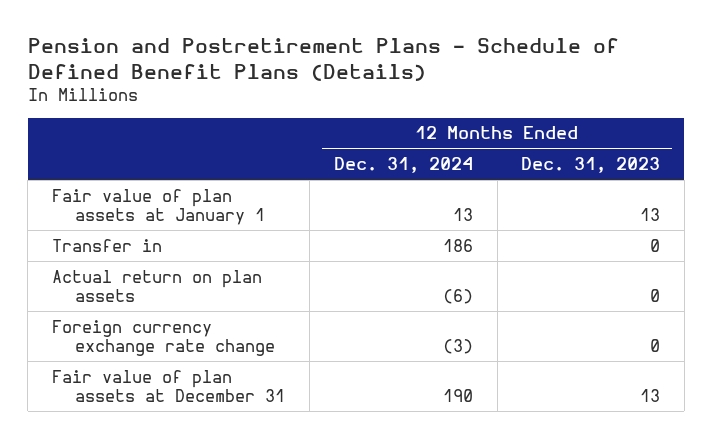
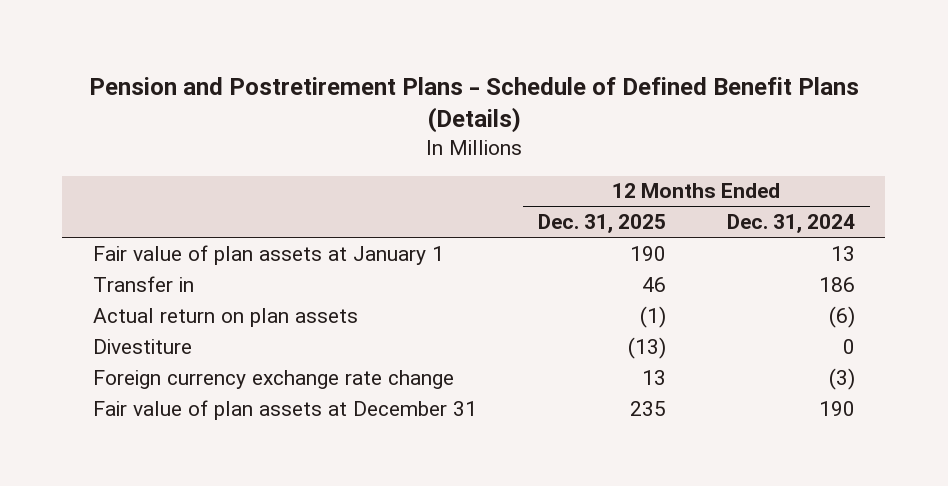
- | 12 Months Ended Dec. 31, 2024 | 12 Months Ended Dec. 31, 2023
+ | 12 Months Ended Dec. 31, 2025 | 12 Months Ended Dec. 31, 2024
+ Divestiture | (13) | 0

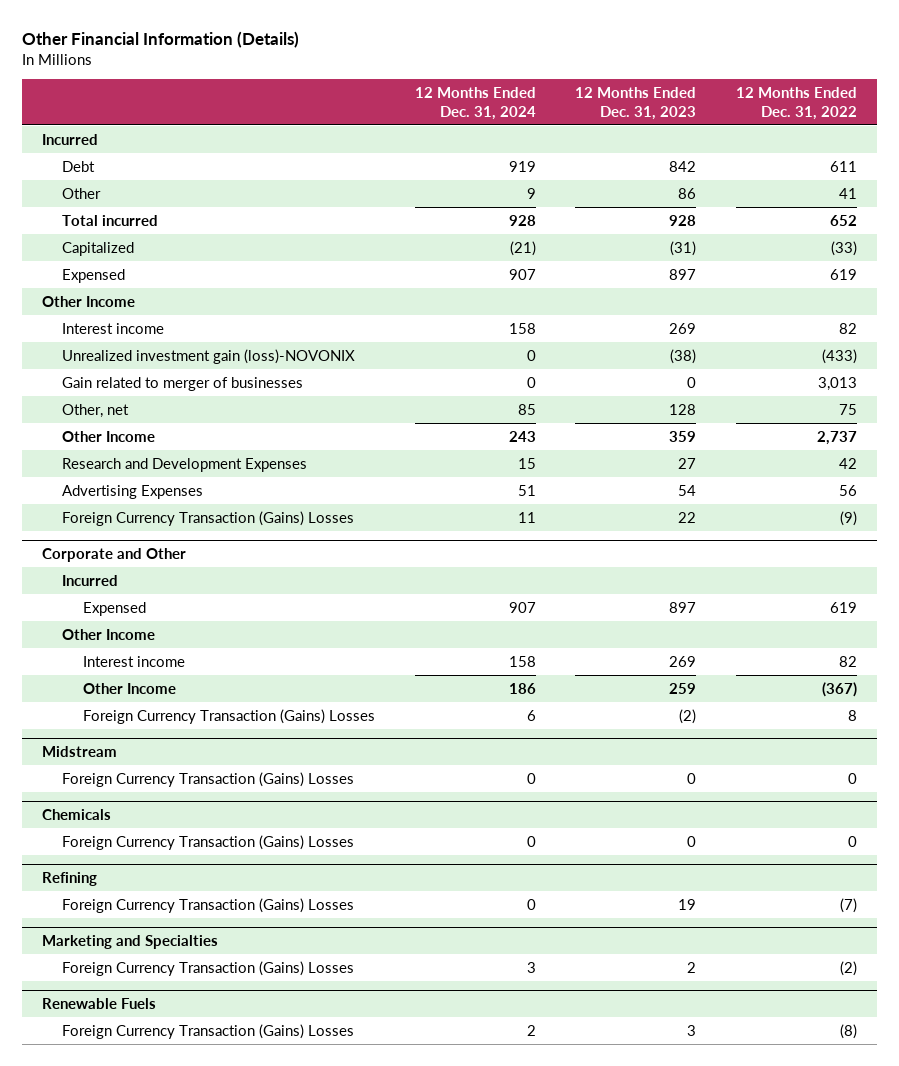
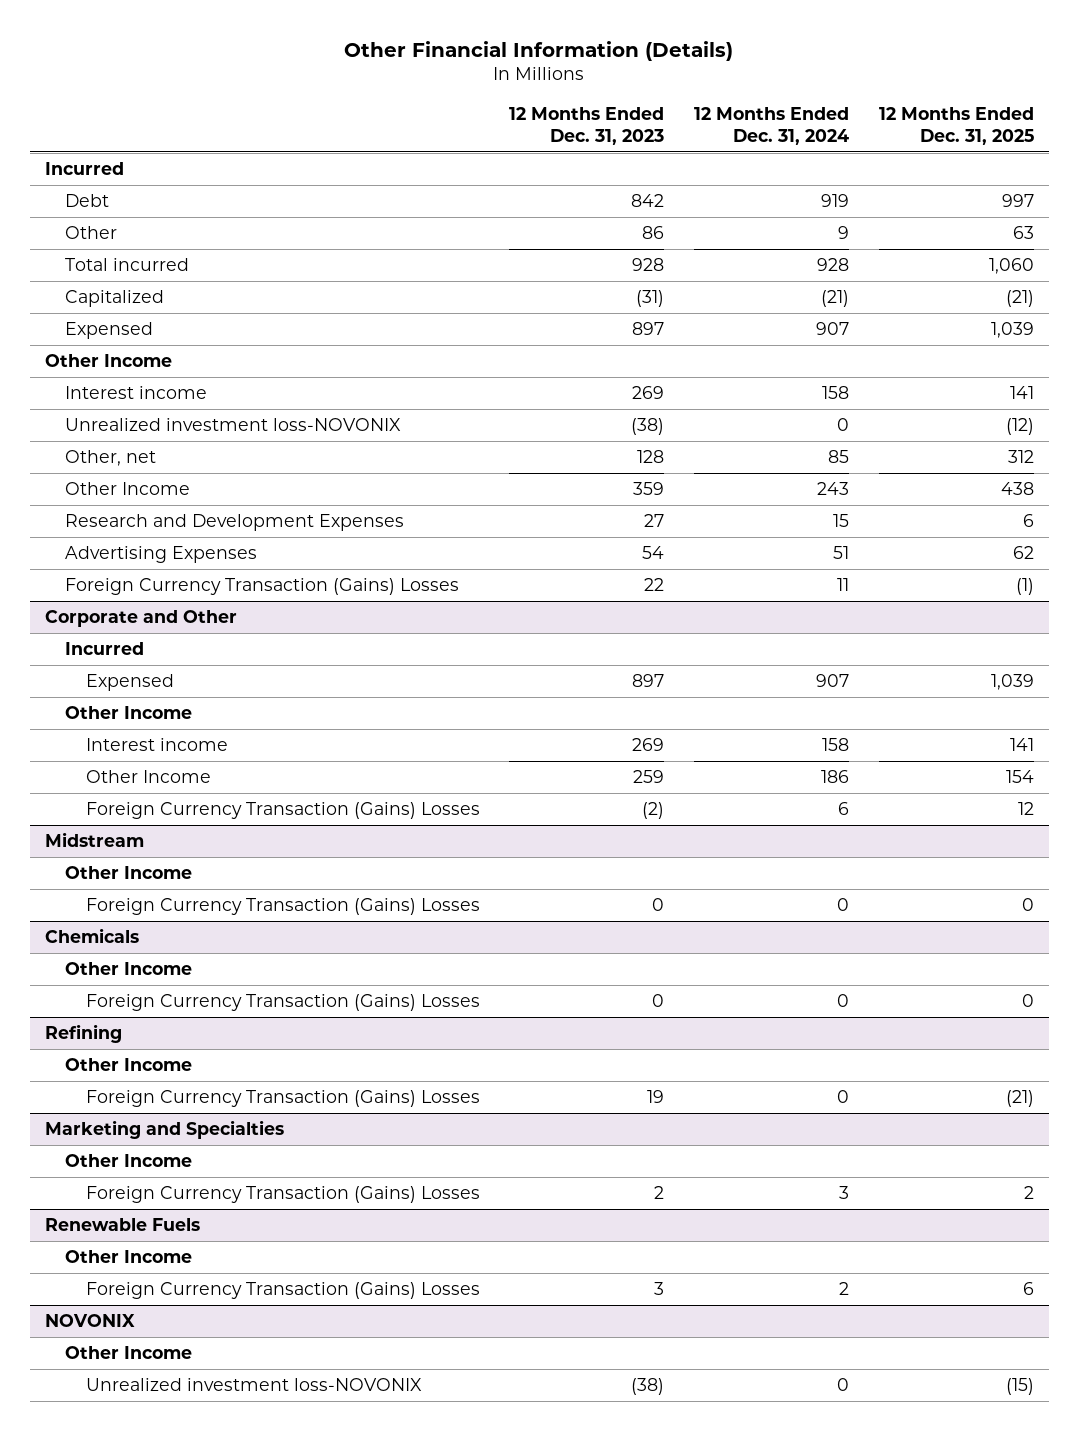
- | 12 Months Ended Dec. 31, 2024 | 12 Months Ended Dec. 31, 2023 | 12 Months Ended Dec. 31, 2022
+ | 12 Months Ended Dec. 31, 2023 | 12 Months Ended Dec. 31, 2024 | 12 Months Ended Dec. 31, 2025
- Unrealized investment gain (loss)-NOVONIX | 0 | (38) | (433)
- Gain related to merger of businesses | 0 | 0 | 3,013
+ Unrealized investment loss-NOVONIX | (38) | 0 | (12)
@ Midstream
+ Other Income
@ Chemicals
+ Other Income
@ Refining
+ Other Income
@ Marketing and Specialties
+ Other Income
@ Renewable Fuels
+ Other Income
+ NOVONIX
+ Other Income
+ Unrealized investment loss-NOVONIX | (38) | 0 | (15)

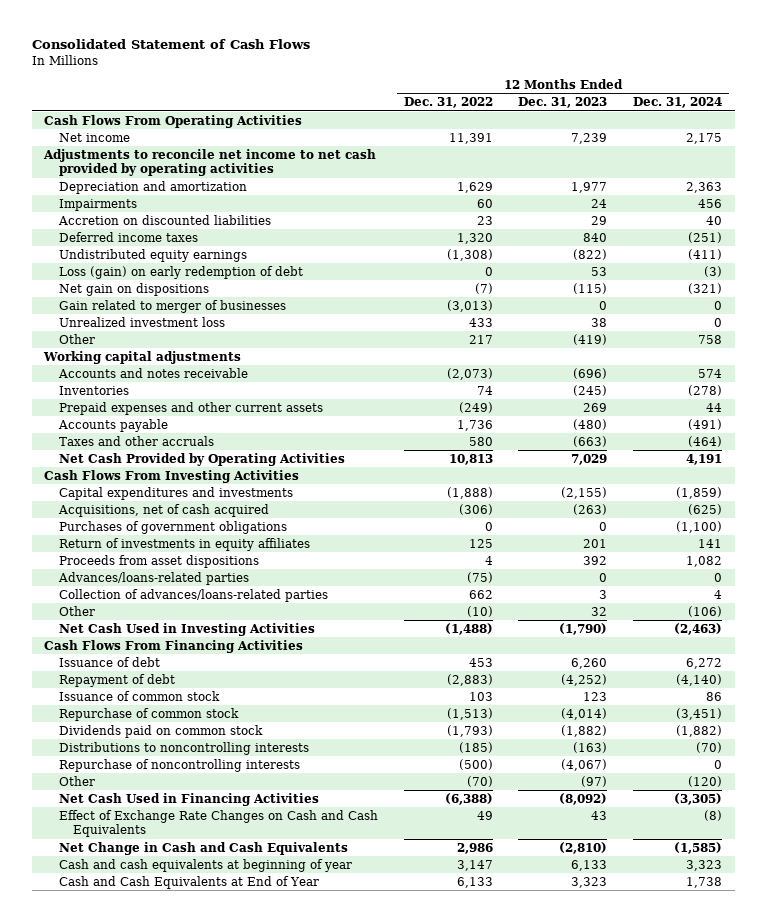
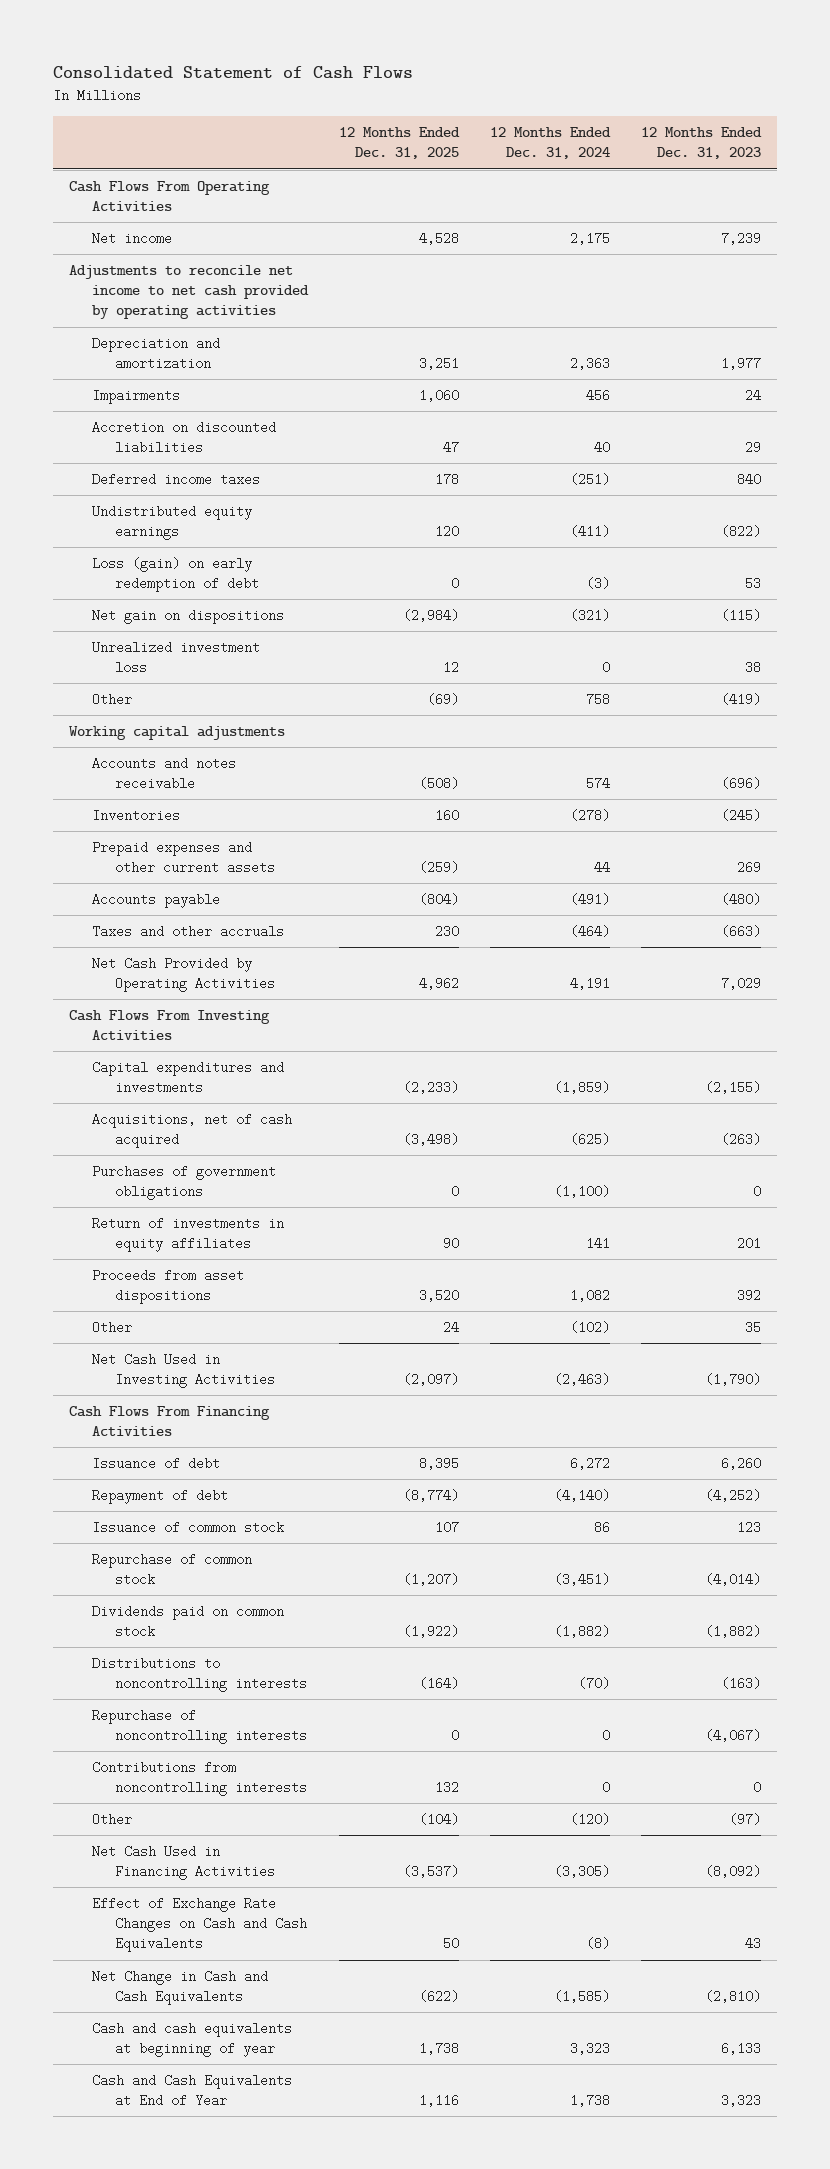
- | 12 Months Ended Dec. 31, 2022 | 12 Months Ended Dec. 31, 2023 | 12 Months Ended Dec. 31, 2024
+ | 12 Months Ended Dec. 31, 2025 | 12 Months Ended Dec. 31, 2024 | 12 Months Ended Dec. 31, 2023
- Gain related to merger of businesses | (3,013) | 0 | 0
- Advances/loans-related parties | (75) | 0 | 0
- Collection of advances/loans-related parties | 662 | 3 | 4
- Other | (10) | 32 | (106)
+ Other | 24 | (102) | 35
+ Contributions from noncontrolling interests | 132 | 0 | 0

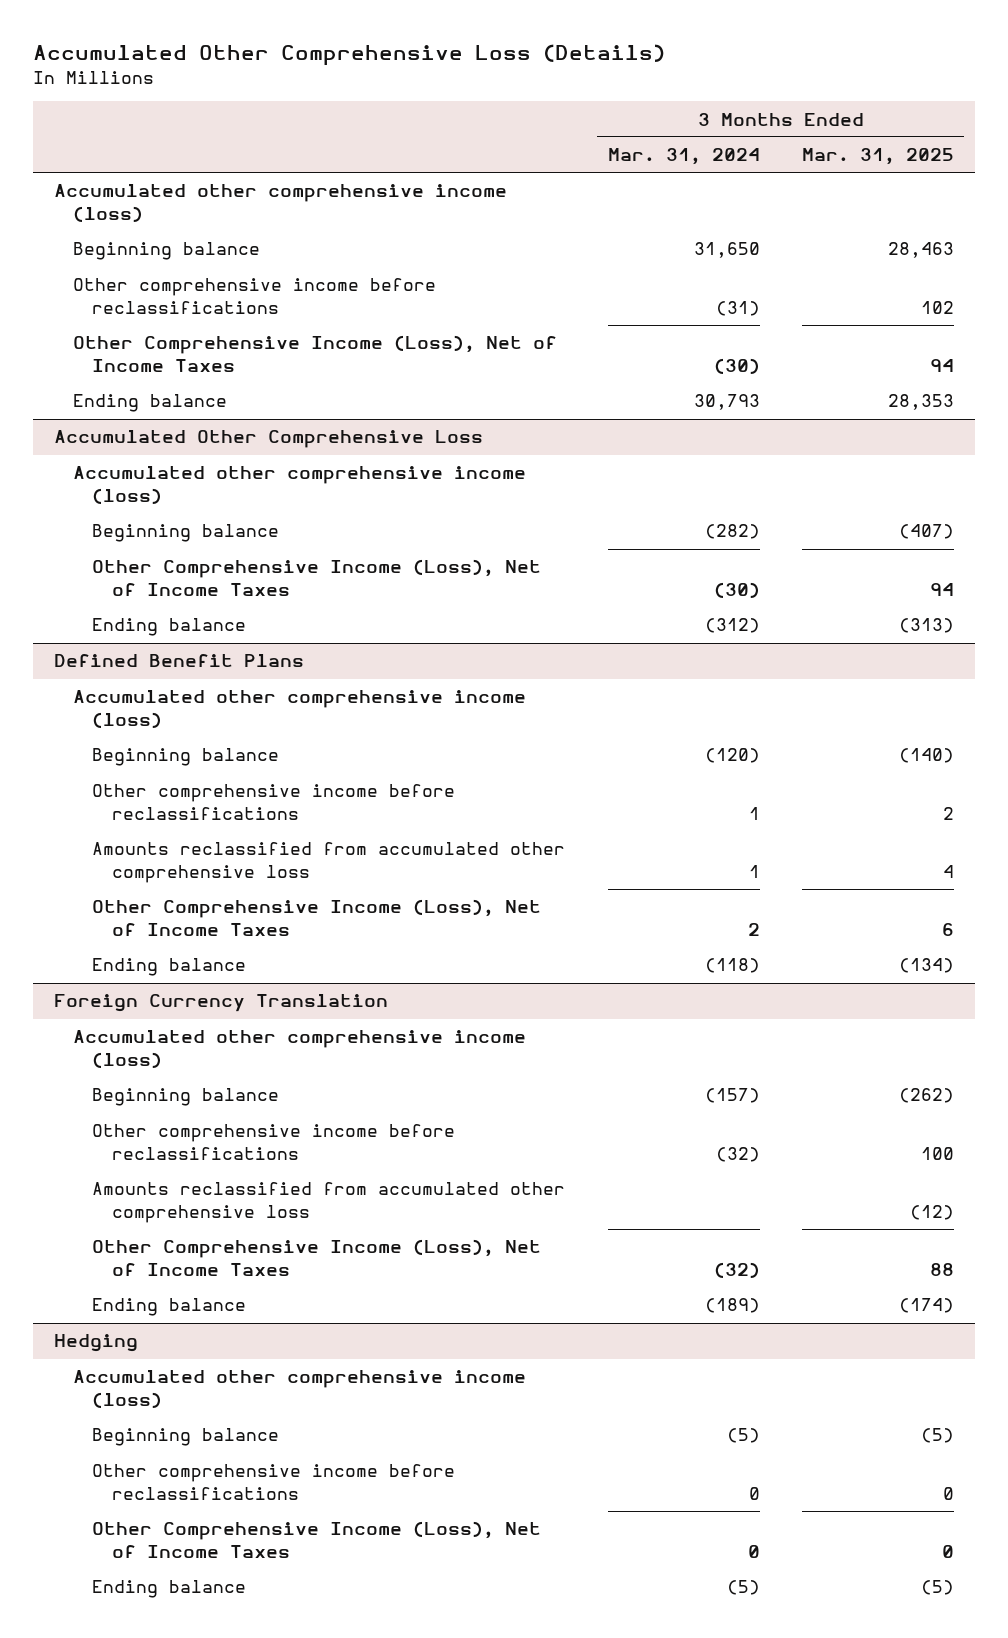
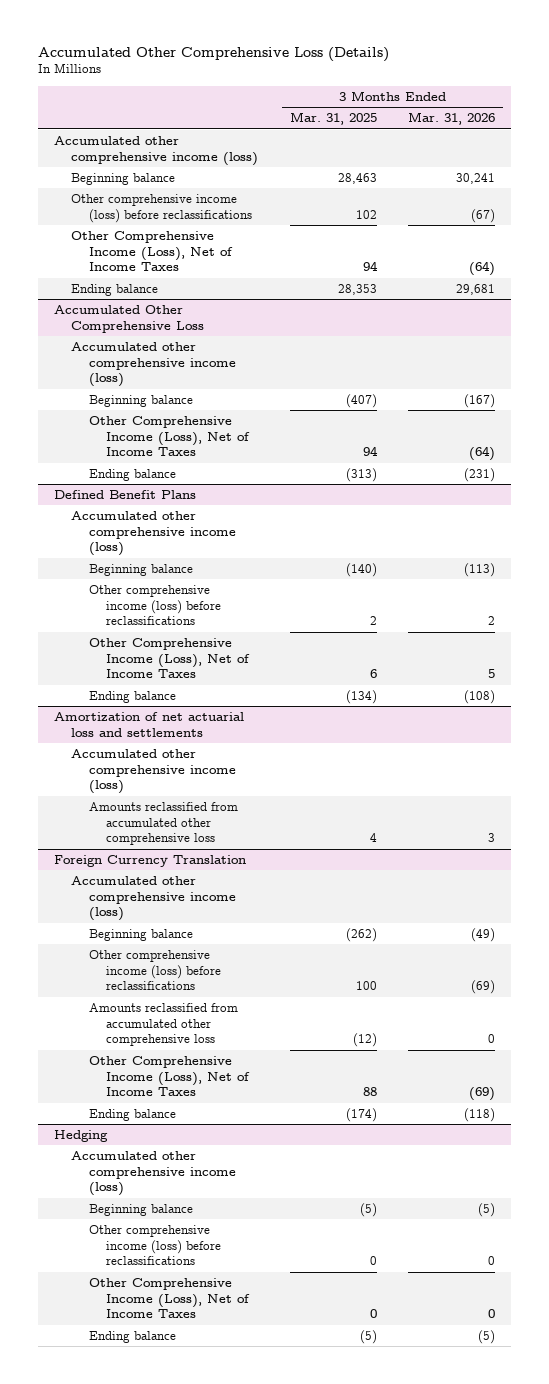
- | 3 Months Ended Mar. 31, 2024 | 3 Months Ended Mar. 31, 2025
+ | 3 Months Ended Mar. 31, 2025 | 3 Months Ended Mar. 31, 2026
- Other comprehensive income before reclassifications | (31) | 102
+ Other comprehensive income (loss) before reclassifications | 102 | (67)
@ Defined Benefit Plans
- Other comprehensive income before reclassifications | 1 | 2
- Amounts reclassified from accumulated other comprehensive loss | 1 | 4
+ Other comprehensive income (loss) before reclassifications | 2 | 2
+ Amortization of net actuarial loss and settlements
+ Accumulated other comprehensive income (loss)
+ Amounts reclassified from accumulated other comprehensive loss | 4 | 3
@ Foreign Currency Translation
- Other comprehensive income before reclassifications | (32) | 100
+ Other comprehensive income (loss) before reclassifications | 100 | (69)
@ Hedging
- Other comprehensive income before reclassifications | 0 | 0
+ Other comprehensive income (loss) before reclassifications | 0 | 0

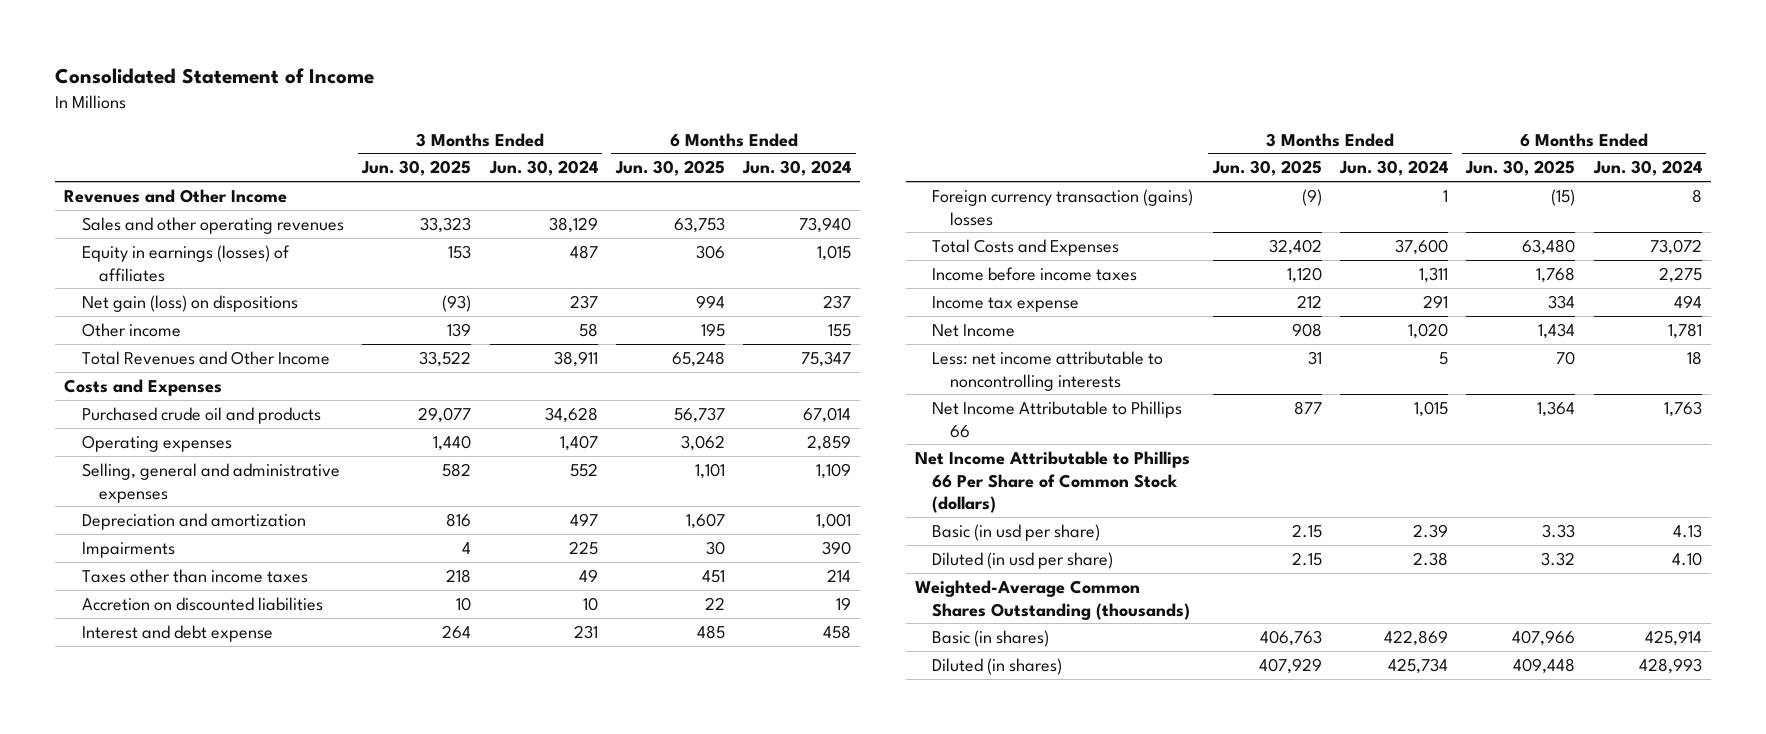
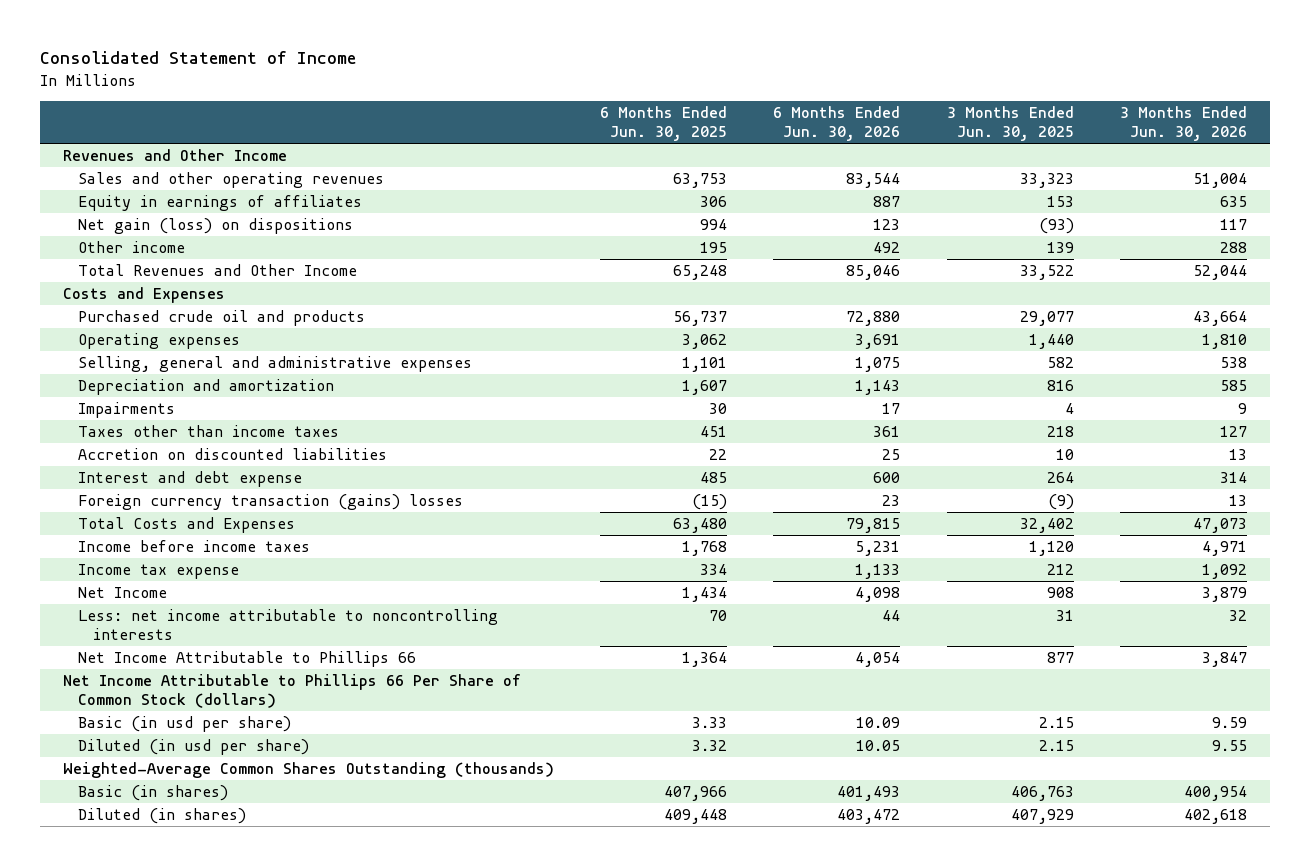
- | 3 Months Ended Jun. 30, 2025 | 3 Months Ended Jun. 30, 2024 | 6 Months Ended Jun. 30, 2025 | 6 Months Ended Jun. 30, 2024
+ | 6 Months Ended Jun. 30, 2025 | 6 Months Ended Jun. 30, 2026 | 3 Months Ended Jun. 30, 2025 | 3 Months Ended Jun. 30, 2026
- Equity in earnings (losses) of affiliates | 153 | 487 | 306 | 1,015
+ Equity in earnings of affiliates | 306 | 887 | 153 | 635

